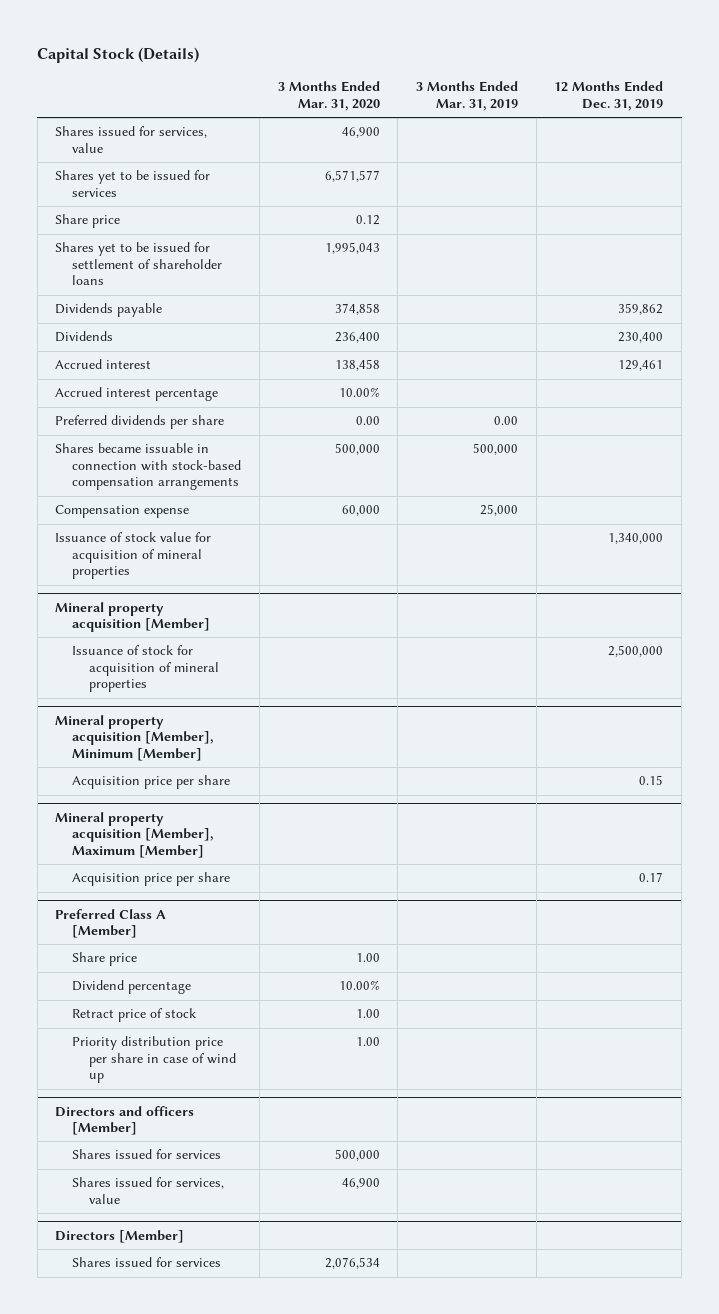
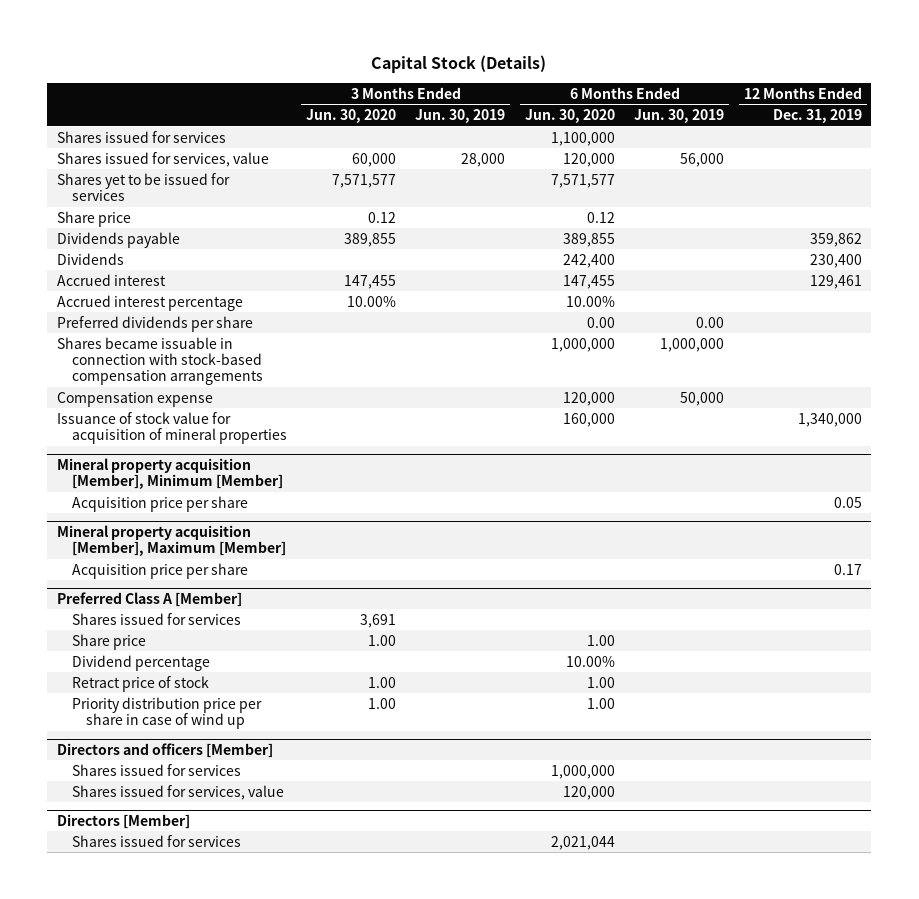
- | 3 Months Ended Mar. 31, 2020 | 3 Months Ended Mar. 31, 2019 | 12 Months Ended Dec. 31, 2019
+ | 3 Months Ended Jun. 30, 2020 | 3 Months Ended Jun. 30, 2019 | 6 Months Ended Jun. 30, 2020 | 6 Months Ended Jun. 30, 2019 | 12 Months Ended Dec. 31, 2019
+ Shares issued for services | | | 1,100,000 | |
- Shares yet to be issued for settlement of shareholder loans | 1,995,043 | |
- Mineral property acquisition [Member]
- Issuance of stock for acquisition of mineral properties | | | 2,500,000
@ Mineral property acquisition [Member], Minimum [Member]
- Acquisition price per share | | | 0.15
+ Acquisition price per share | | | | | 0.05
@ Preferred Class A [Member]
+ Shares issued for services | 3,691 | | | |

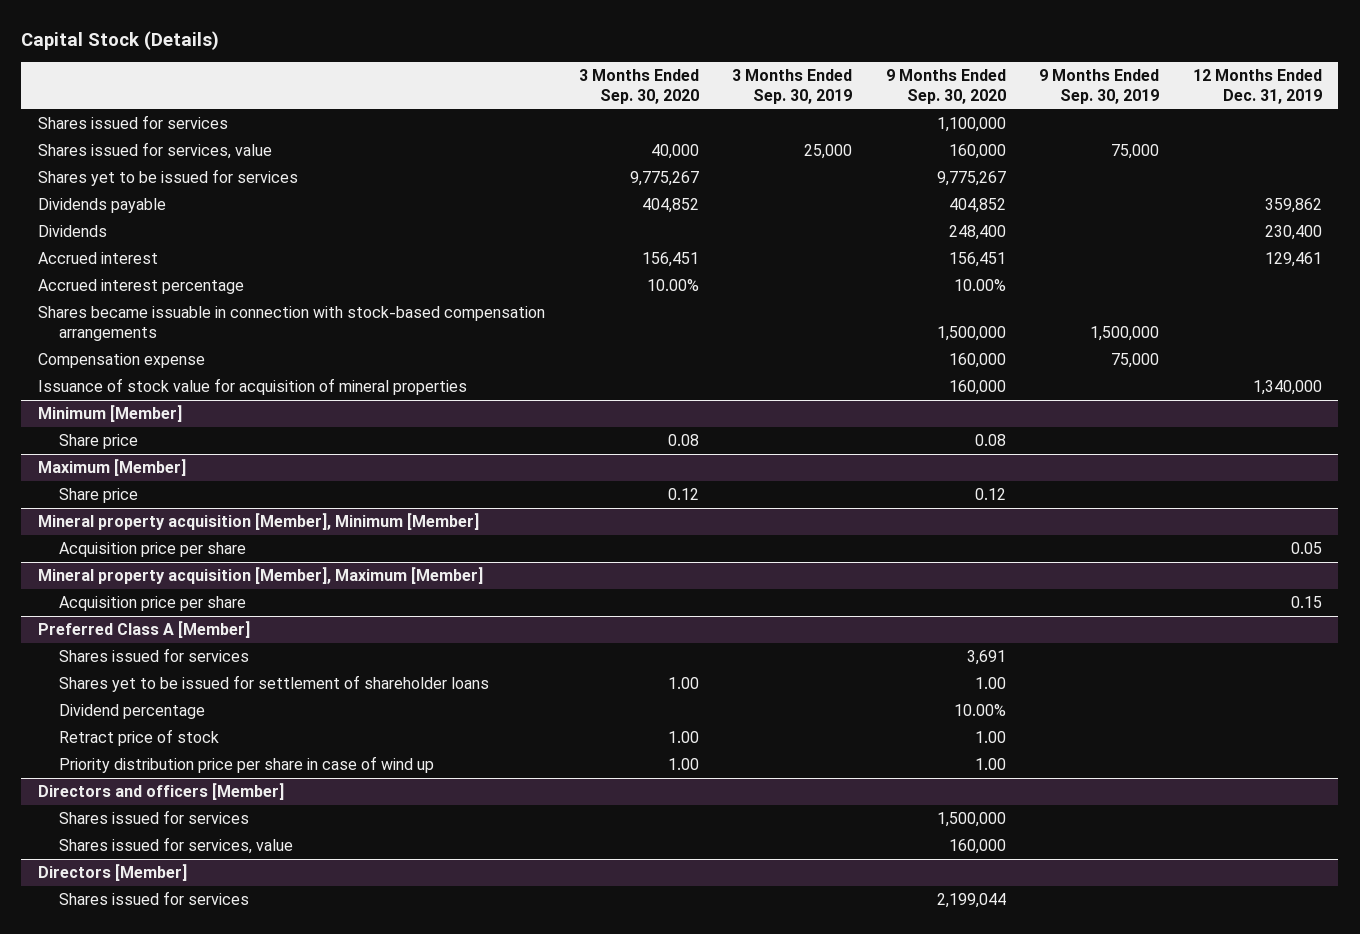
- | 3 Months Ended Jun. 30, 2020 | 3 Months Ended Jun. 30, 2019 | 6 Months Ended Jun. 30, 2020 | 6 Months Ended Jun. 30, 2019 | 12 Months Ended Dec. 31, 2019
+ | 3 Months Ended Sep. 30, 2020 | 3 Months Ended Sep. 30, 2019 | 9 Months Ended Sep. 30, 2020 | 9 Months Ended Sep. 30, 2019 | 12 Months Ended Dec. 31, 2019
- Share price | 0.12 | | 0.12 | |
- Preferred dividends per share | | | 0.00 | 0.00 |
+ Minimum [Member]
+ Share price | 0.08 | | 0.08 | |
+ Maximum [Member]
+ Share price | 0.12 | | 0.12 | |
@ Mineral property acquisition [Member], Maximum [Member]
- Acquisition price per share | | | | | 0.17
+ Acquisition price per share | | | | | 0.15
@ Preferred Class A [Member]
- Share price | 1.00 | | 1.00 | |
+ Shares yet to be issued for settlement of shareholder loans | 1.00 | | 1.00 | |

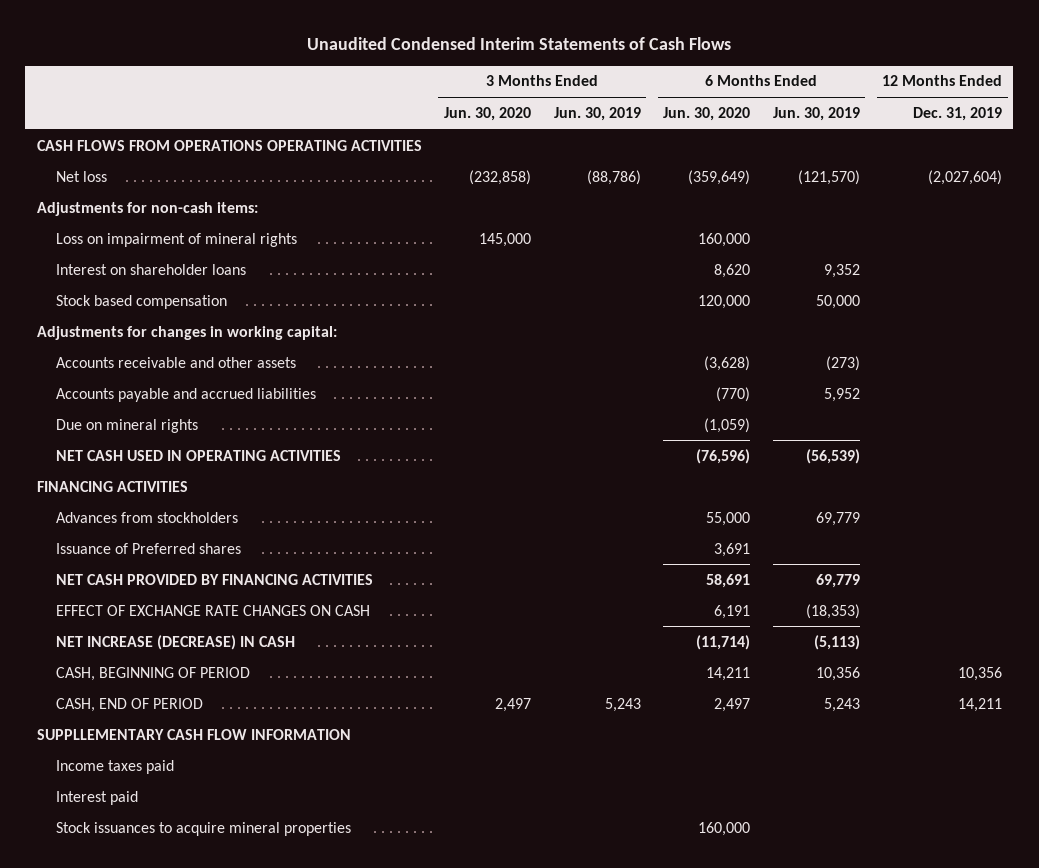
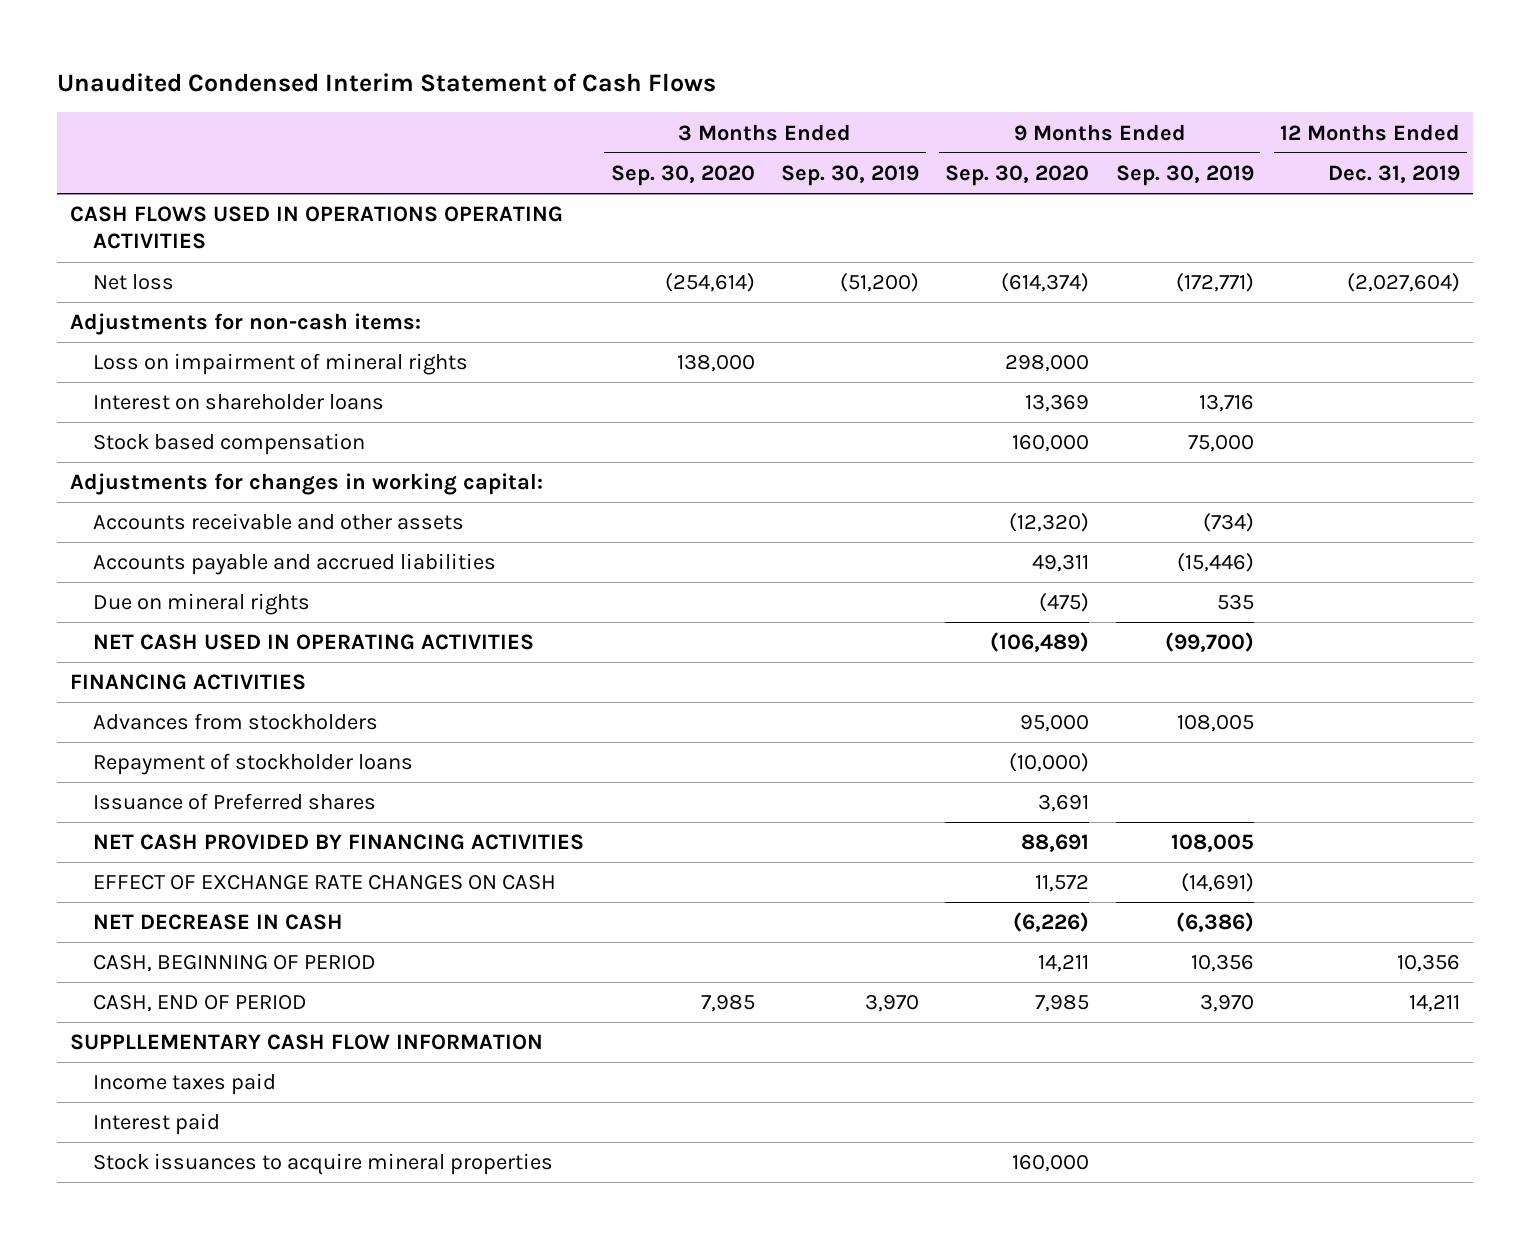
- Unaudited Condensed Interim Statements of Cash Flows
+ Unaudited Condensed Interim Statement of Cash Flows
- | 3 Months Ended Jun. 30, 2020 | 3 Months Ended Jun. 30, 2019 | 6 Months Ended Jun. 30, 2020 | 6 Months Ended Jun. 30, 2019 | 12 Months Ended Dec. 31, 2019
+ | 3 Months Ended Sep. 30, 2020 | 3 Months Ended Sep. 30, 2019 | 9 Months Ended Sep. 30, 2020 | 9 Months Ended Sep. 30, 2019 | 12 Months Ended Dec. 31, 2019
- CASH FLOWS FROM OPERATIONS OPERATING ACTIVITIES
+ CASH FLOWS USED IN OPERATIONS OPERATING ACTIVITIES
+ Repayment of stockholder loans | | | (10,000) | |
- NET INCREASE (DECREASE) IN CASH | | | (11,714) | (5,113) |
+ NET DECREASE IN CASH | | | (6,226) | (6,386) |

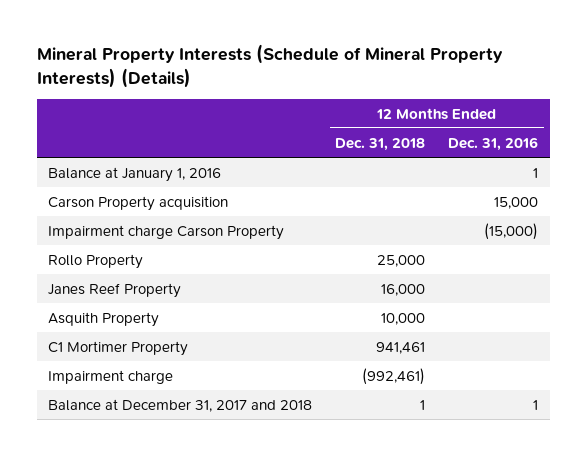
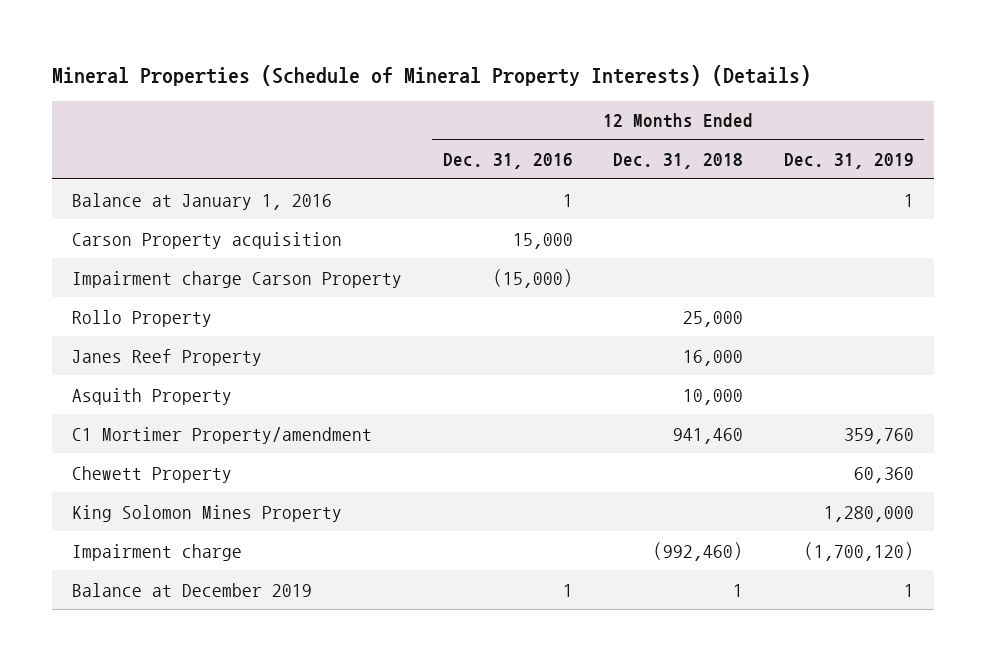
- Mineral Property Interests (Schedule of Mineral Property Interests) (Details)
+ Mineral Properties (Schedule of Mineral Property Interests) (Details)
- | 12 Months Ended Dec. 31, 2018 | 12 Months Ended Dec. 31, 2016
+ | 12 Months Ended Dec. 31, 2016 | 12 Months Ended Dec. 31, 2018 | 12 Months Ended Dec. 31, 2019
- C1 Mortimer Property | 941,461 |
- Impairment charge | (992,461) |
- Balance at December 31, 2017 and 2018 | 1 | 1
+ C1 Mortimer Property/amendment | | 941,460 | 359,760
+ Chewett Property | | | 60,360
+ King Solomon Mines Property | | | 1,280,000
+ Impairment charge | | (992,460) | (1,700,120)
+ Balance at December 2019 | 1 | 1 | 1

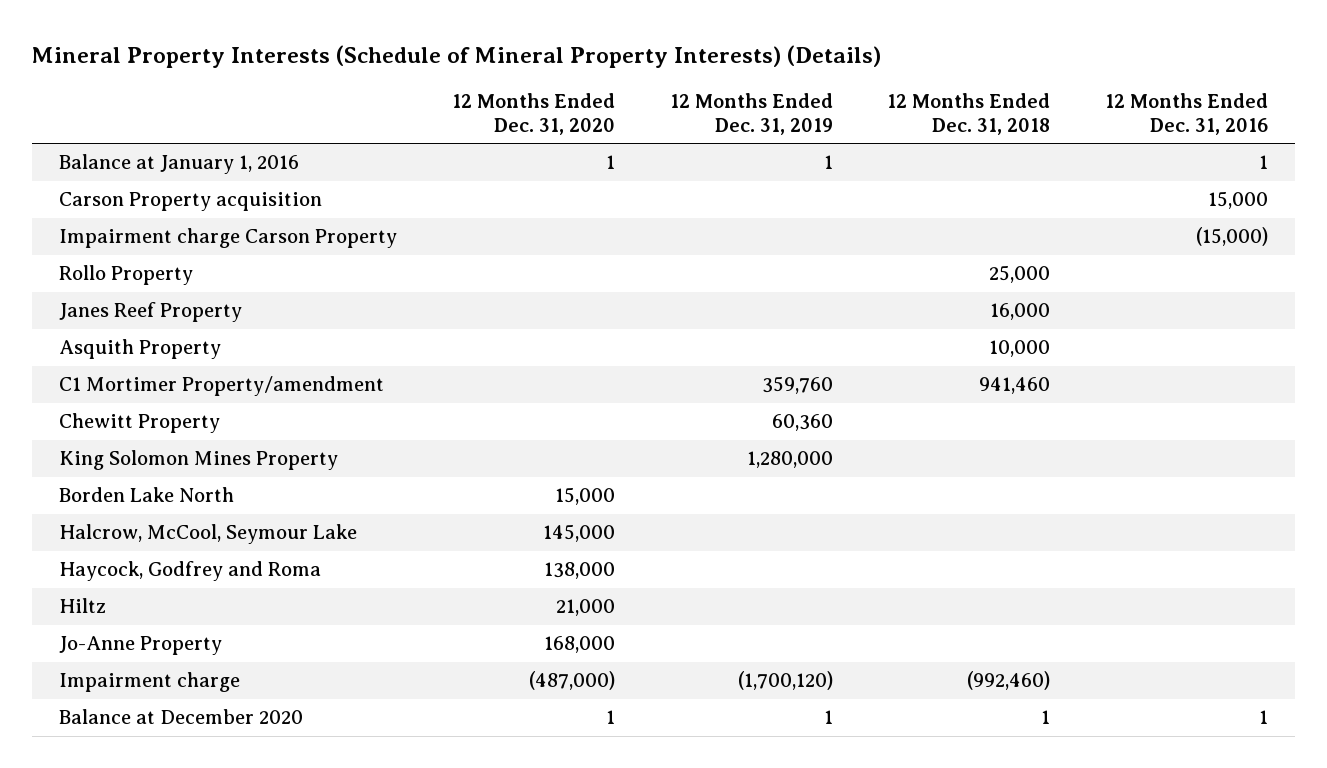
- Mineral Properties (Schedule of Mineral Property Interests) (Details)
+ Mineral Property Interests (Schedule of Mineral Property Interests) (Details)
- | 12 Months Ended Dec. 31, 2016 | 12 Months Ended Dec. 31, 2018 | 12 Months Ended Dec. 31, 2019
+ | 12 Months Ended Dec. 31, 2020 | 12 Months Ended Dec. 31, 2019 | 12 Months Ended Dec. 31, 2018 | 12 Months Ended Dec. 31, 2016
- Chewett Property | | | 60,360
+ Chewitt Property | | 60,360 | |
+ Borden Lake North | 15,000 | | |
+ Halcrow, McCool, Seymour Lake | 145,000 | | |
+ Haycock, Godfrey and Roma | 138,000 | | |
+ Hiltz | 21,000 | | |
+ Jo-Anne Property | 168,000 | | |
- Balance at December 2019 | 1 | 1 | 1
+ Balance at December 2020 | 1 | 1 | 1 | 1

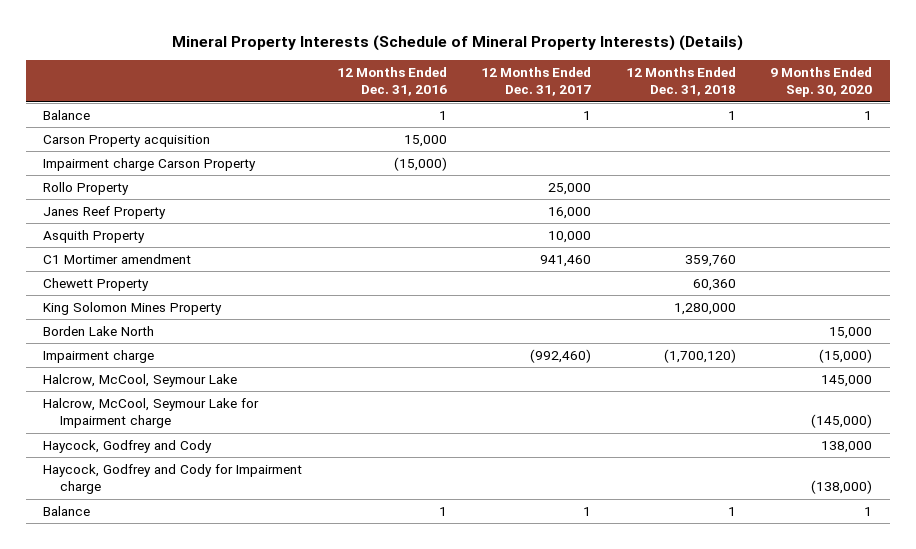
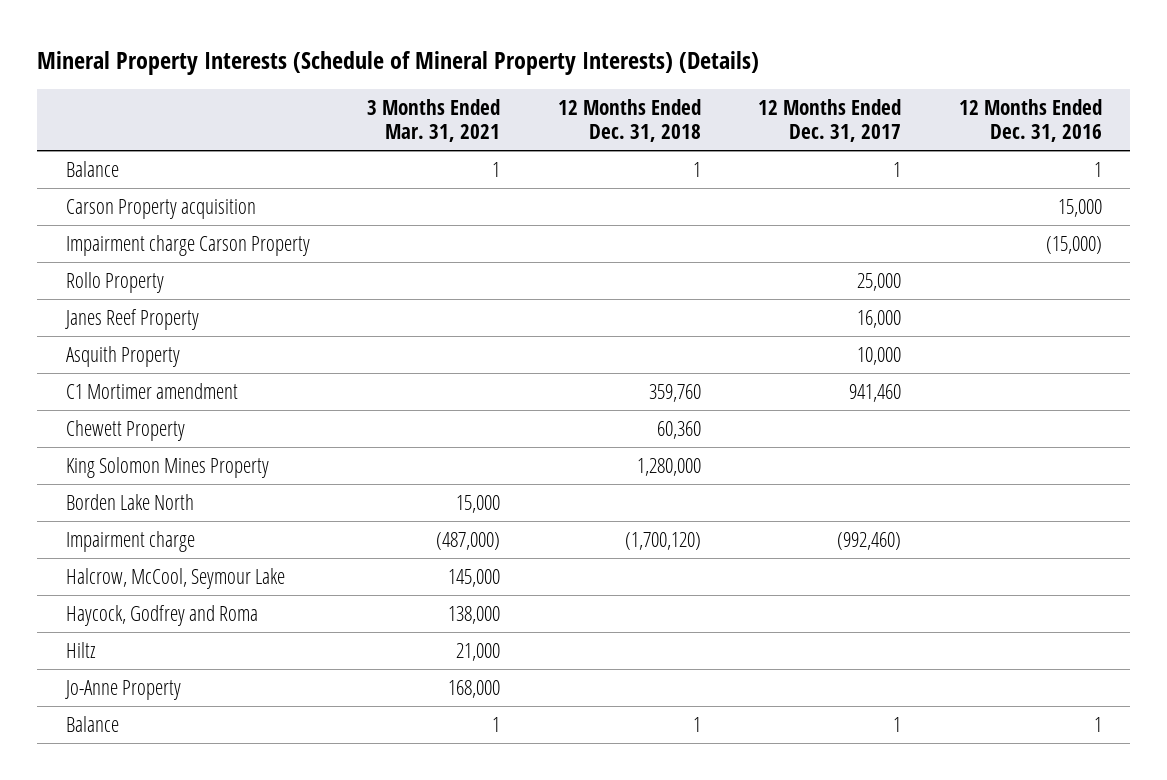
- | 12 Months Ended Dec. 31, 2016 | 12 Months Ended Dec. 31, 2017 | 12 Months Ended Dec. 31, 2018 | 9 Months Ended Sep. 30, 2020
+ | 3 Months Ended Mar. 31, 2021 | 12 Months Ended Dec. 31, 2018 | 12 Months Ended Dec. 31, 2017 | 12 Months Ended Dec. 31, 2016
- Halcrow, McCool, Seymour Lake for Impairment charge | | | | (145,000)
- Haycock, Godfrey and Cody | | | | 138,000
- Haycock, Godfrey and Cody for Impairment charge | | | | (138,000)
+ Haycock, Godfrey and Roma | 138,000 | | |
+ Hiltz | 21,000 | | |
+ Jo-Anne Property | 168,000 | | |

